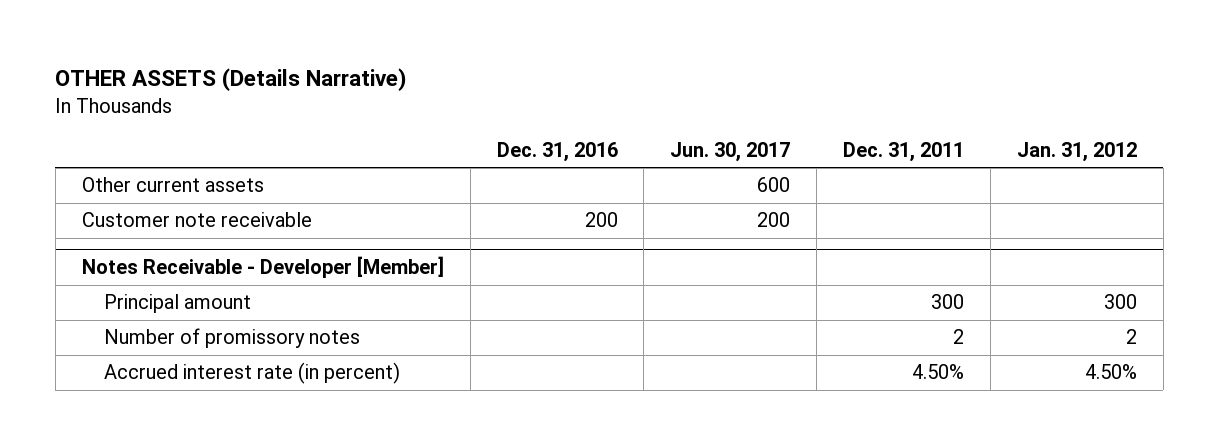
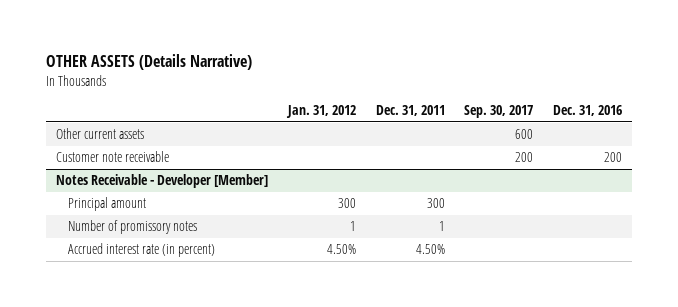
- | Dec. 31, 2016 | Jun. 30, 2017 | Dec. 31, 2011 | Jan. 31, 2012
+ | Jan. 31, 2012 | Dec. 31, 2011 | Sep. 30, 2017 | Dec. 31, 2016
@ Notes Receivable - Developer [Member]
- Number of promissory notes | | | 2 | 2
+ Number of promissory notes | 1 | 1 | |

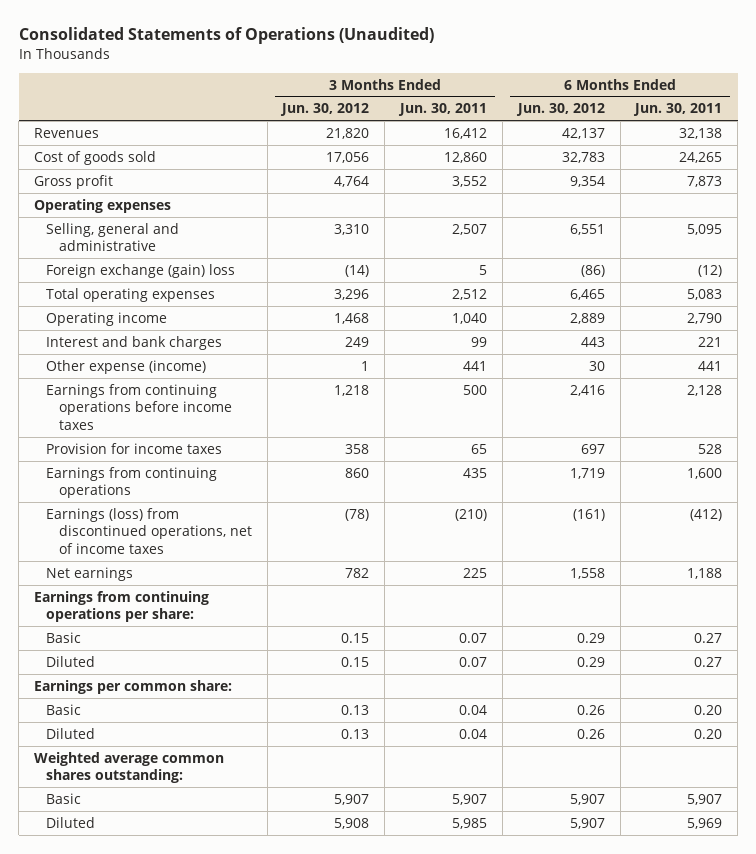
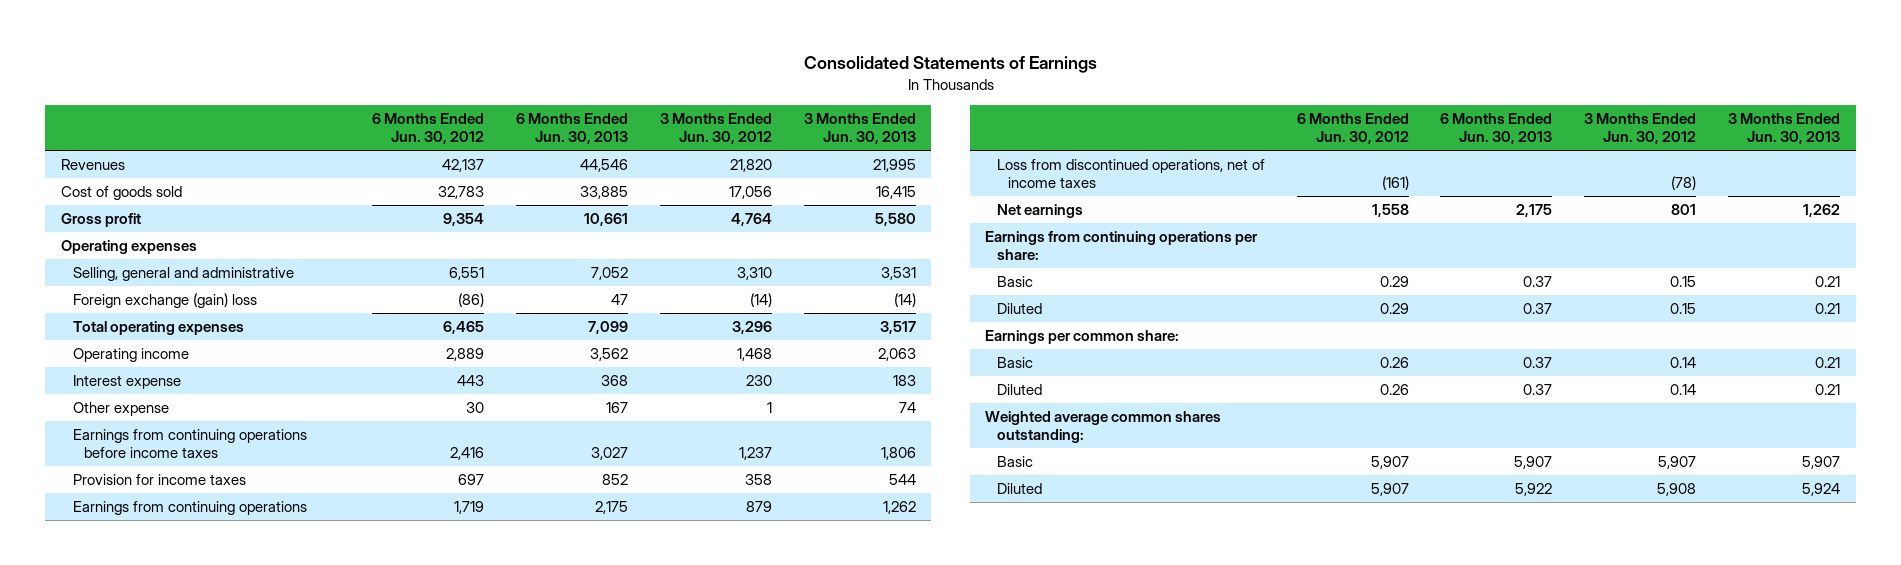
- Consolidated Statements of Operations (Unaudited)
+ Consolidated Statements of Earnings
- | 3 Months Ended Jun. 30, 2012 | 3 Months Ended Jun. 30, 2011 | 6 Months Ended Jun. 30, 2012 | 6 Months Ended Jun. 30, 2011
+ | 6 Months Ended Jun. 30, 2012 | 6 Months Ended Jun. 30, 2013 | 3 Months Ended Jun. 30, 2012 | 3 Months Ended Jun. 30, 2013
- Interest and bank charges | 249 | 99 | 443 | 221
- Other expense (income) | 1 | 441 | 30 | 441
- Earnings from continuing operations before income taxes | 1,218 | 500 | 2,416 | 2,128
+ Interest expense | 443 | 368 | 230 | 183
+ Other expense | 30 | 167 | 1 | 74
+ Earnings from continuing operations before income taxes | 2,416 | 3,027 | 1,237 | 1,806
- Earnings from continuing operations | 860 | 435 | 1,719 | 1,600
- Earnings (loss) from discontinued operations, net of income taxes | (78) | (210) | (161) | (412)
- Net earnings | 782 | 225 | 1,558 | 1,188
+ Earnings from continuing operations | 1,719 | 2,175 | 879 | 1,262
+ Loss from discontinued operations, net of income taxes | (161) | | (78) |
+ Net earnings | 1,558 | 2,175 | 801 | 1,262
- Basic | 0.13 | 0.04 | 0.26 | 0.20
- Diluted | 0.13 | 0.04 | 0.26 | 0.20
+ Basic | 0.26 | 0.37 | 0.14 | 0.21
+ Diluted | 0.26 | 0.37 | 0.14 | 0.21

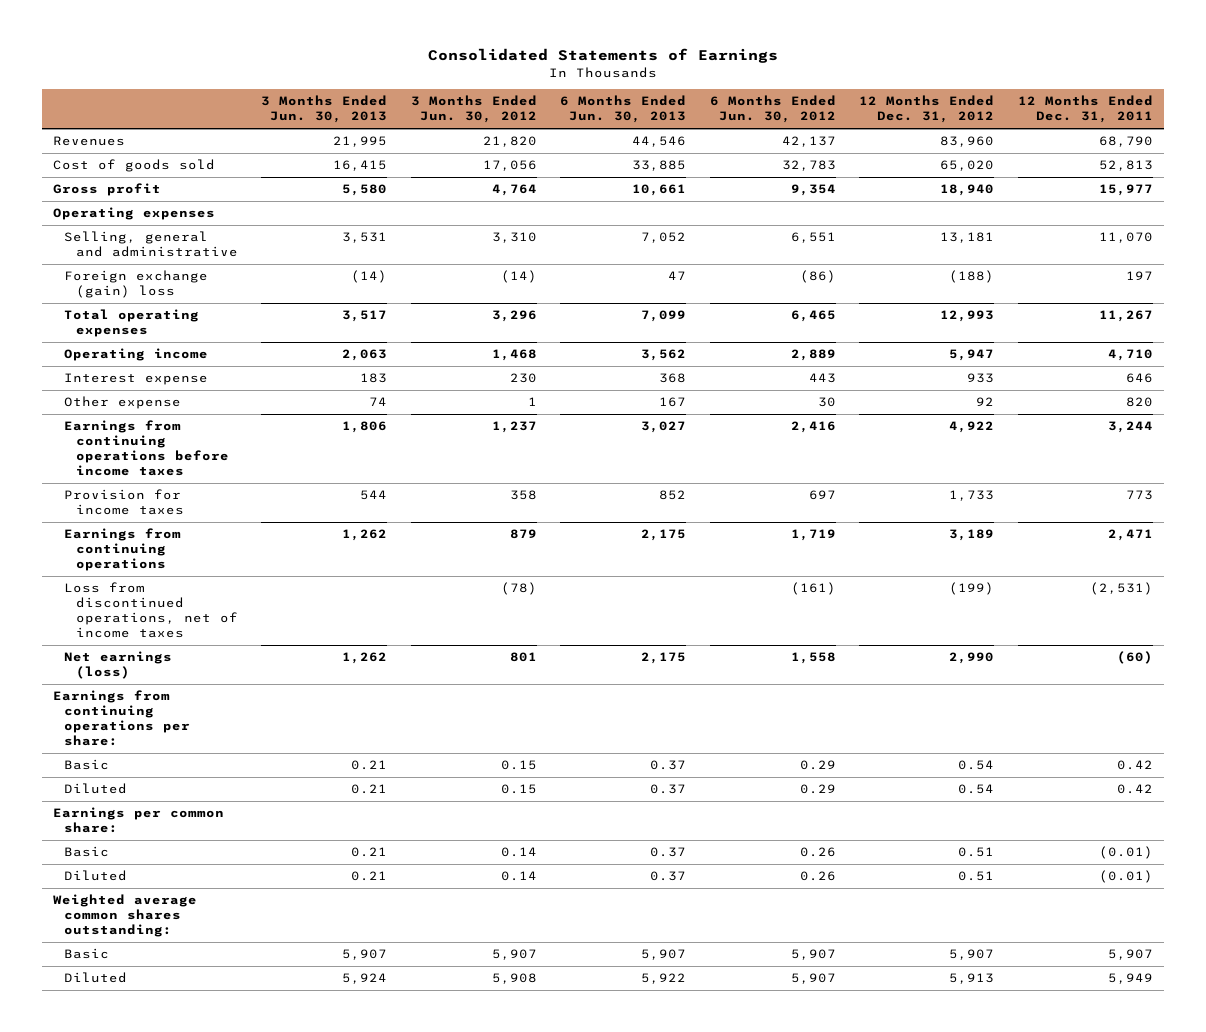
- | 6 Months Ended Jun. 30, 2012 | 6 Months Ended Jun. 30, 2013 | 3 Months Ended Jun. 30, 2012 | 3 Months Ended Jun. 30, 2013
+ | 3 Months Ended Jun. 30, 2013 | 3 Months Ended Jun. 30, 2012 | 6 Months Ended Jun. 30, 2013 | 6 Months Ended Jun. 30, 2012 | 12 Months Ended Dec. 31, 2012 | 12 Months Ended Dec. 31, 2011
- Net earnings | 1,558 | 2,175 | 801 | 1,262
+ Net earnings (loss) | 1,262 | 801 | 2,175 | 1,558 | 2,990 | (60)

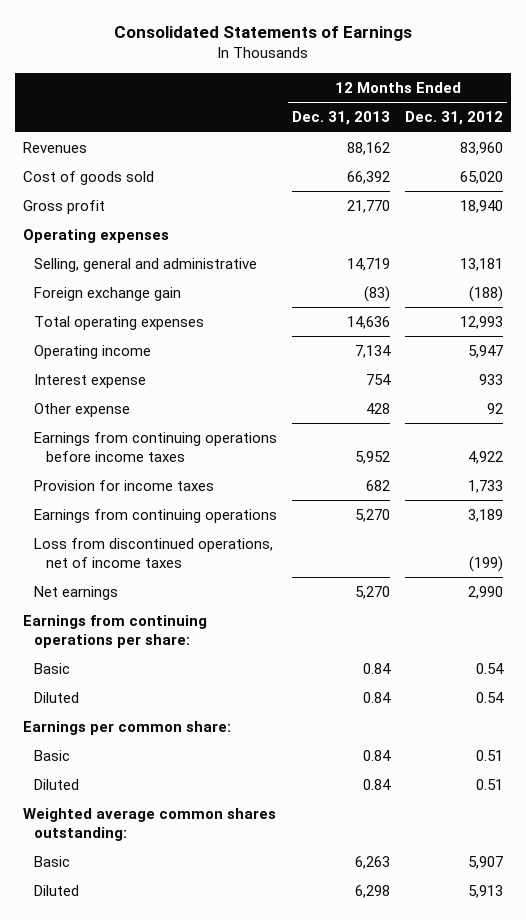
- | 3 Months Ended Jun. 30, 2013 | 3 Months Ended Jun. 30, 2012 | 6 Months Ended Jun. 30, 2013 | 6 Months Ended Jun. 30, 2012 | 12 Months Ended Dec. 31, 2012 | 12 Months Ended Dec. 31, 2011
+ | 12 Months Ended Dec. 31, 2013 | 12 Months Ended Dec. 31, 2012
- Foreign exchange (gain) loss | (14) | (14) | 47 | (86) | (188) | 197
+ Foreign exchange gain | (83) | (188)
- Net earnings (loss) | 1,262 | 801 | 2,175 | 1,558 | 2,990 | (60)
+ Net earnings | 5,270 | 2,990

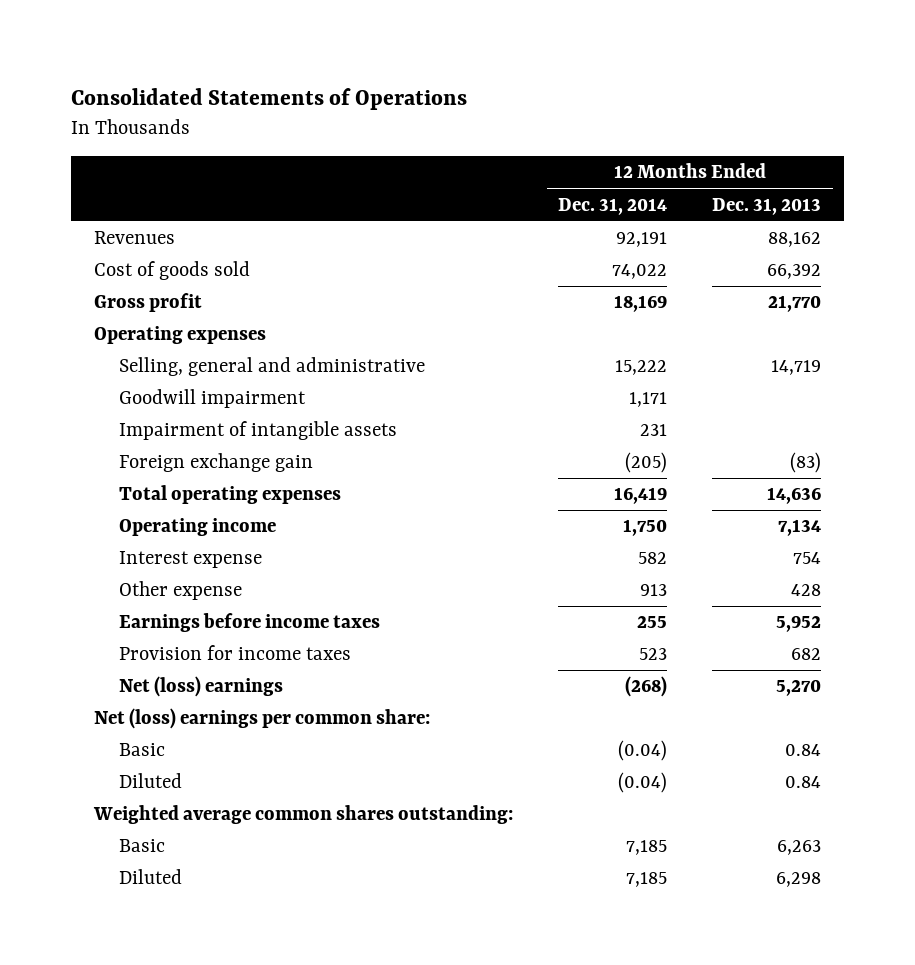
- Consolidated Statements of Earnings
+ Consolidated Statements of Operations
- | 12 Months Ended Dec. 31, 2013 | 12 Months Ended Dec. 31, 2012
+ | 12 Months Ended Dec. 31, 2014 | 12 Months Ended Dec. 31, 2013
+ Goodwill impairment | 1,171 |
+ Impairment of intangible assets | 231 |
- Earnings from continuing operations before income taxes | 5,952 | 4,922
+ Earnings before income taxes | 255 | 5,952
- Earnings from continuing operations | 5,270 | 3,189
- Loss from discontinued operations, net of income taxes | | (199)
- Net earnings | 5,270 | 2,990
- Earnings from continuing operations per share:
- Basic | 0.84 | 0.54
- Diluted | 0.84 | 0.54
- Earnings per common share:
+ Net (loss) earnings | (268) | 5,270
+ Net (loss) earnings per common share:

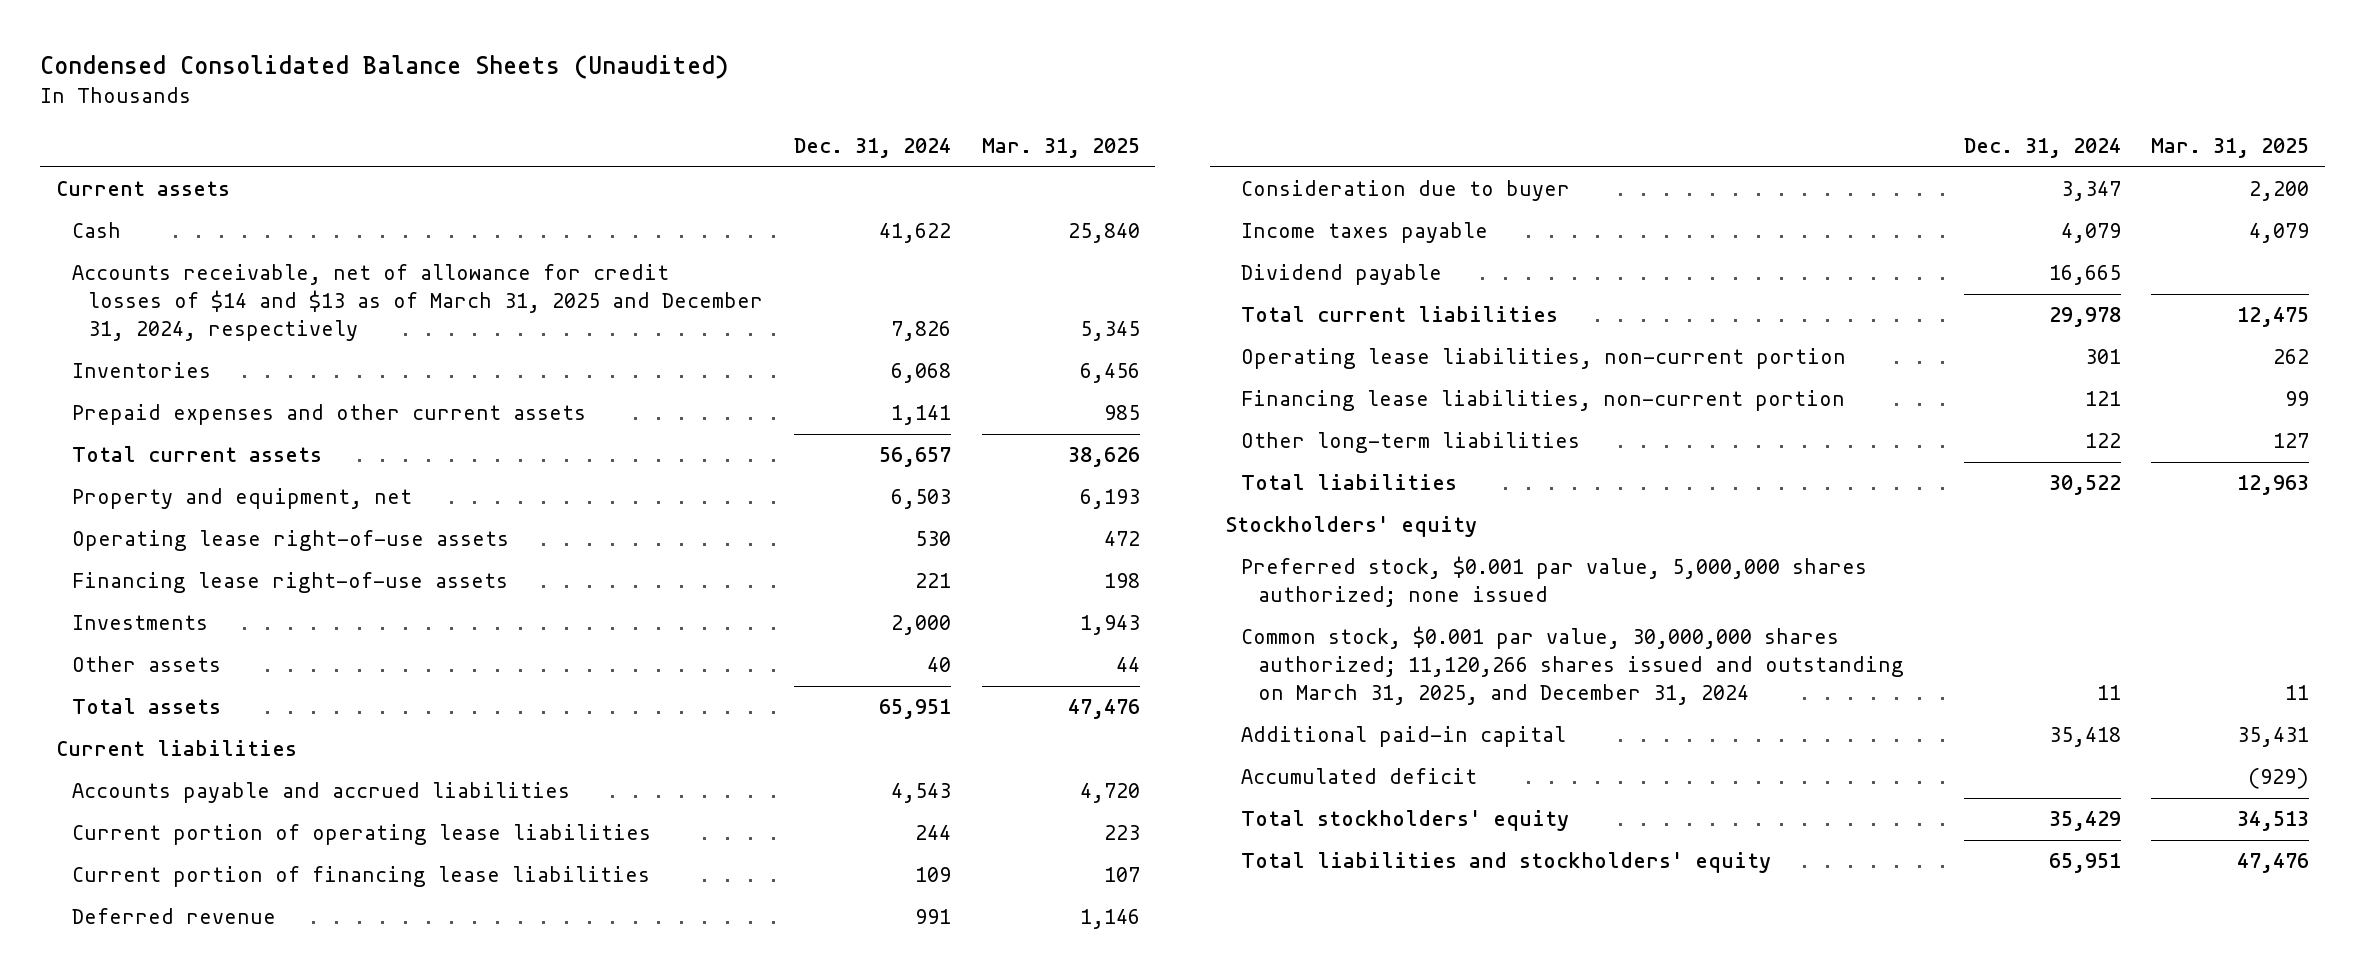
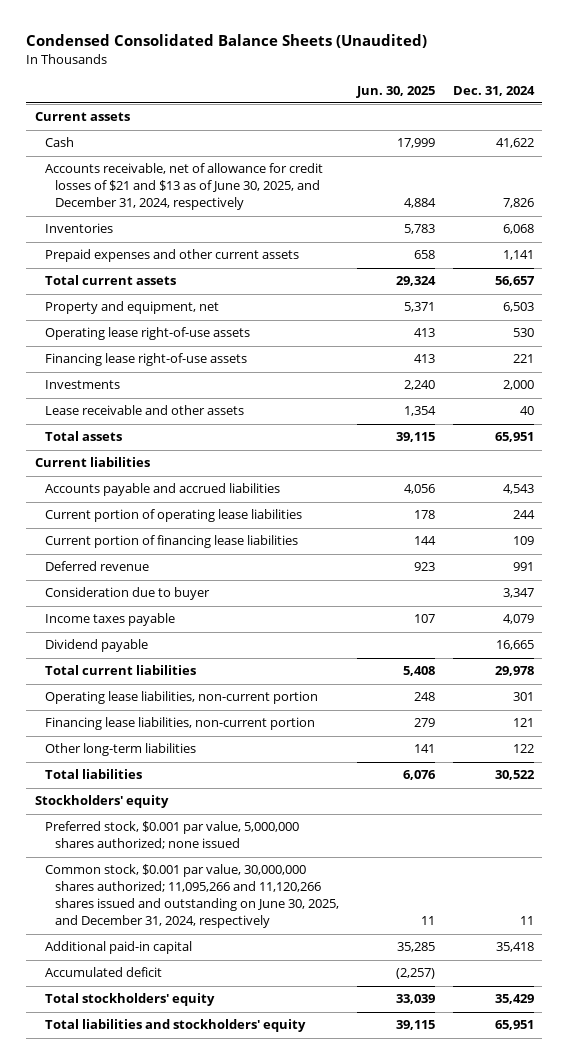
- | Dec. 31, 2024 | Mar. 31, 2025
+ | Jun. 30, 2025 | Dec. 31, 2024
- Accounts receivable, net of allowance for credit losses of $14 and $13 as of March 31, 2025 and December 31, 2024, respectively | 7,826 | 5,345
+ Accounts receivable, net of allowance for credit losses of $21 and $13 as of June 30, 2025, and December 31, 2024, respectively | 4,884 | 7,826
- Other assets | 40 | 44
+ Lease receivable and other assets | 1,354 | 40
- Common stock, $0.001 par value, 30,000,000 shares authorized; 11,120,266 shares issued and outstanding on March 31, 2025, and December 31, 2024 | 11 | 11
+ Common stock, $0.001 par value, 30,000,000 shares authorized; 11,095,266 and 11,120,266 shares issued and outstanding on June 30, 2025, and December 31, 2024, respectively | 11 | 11

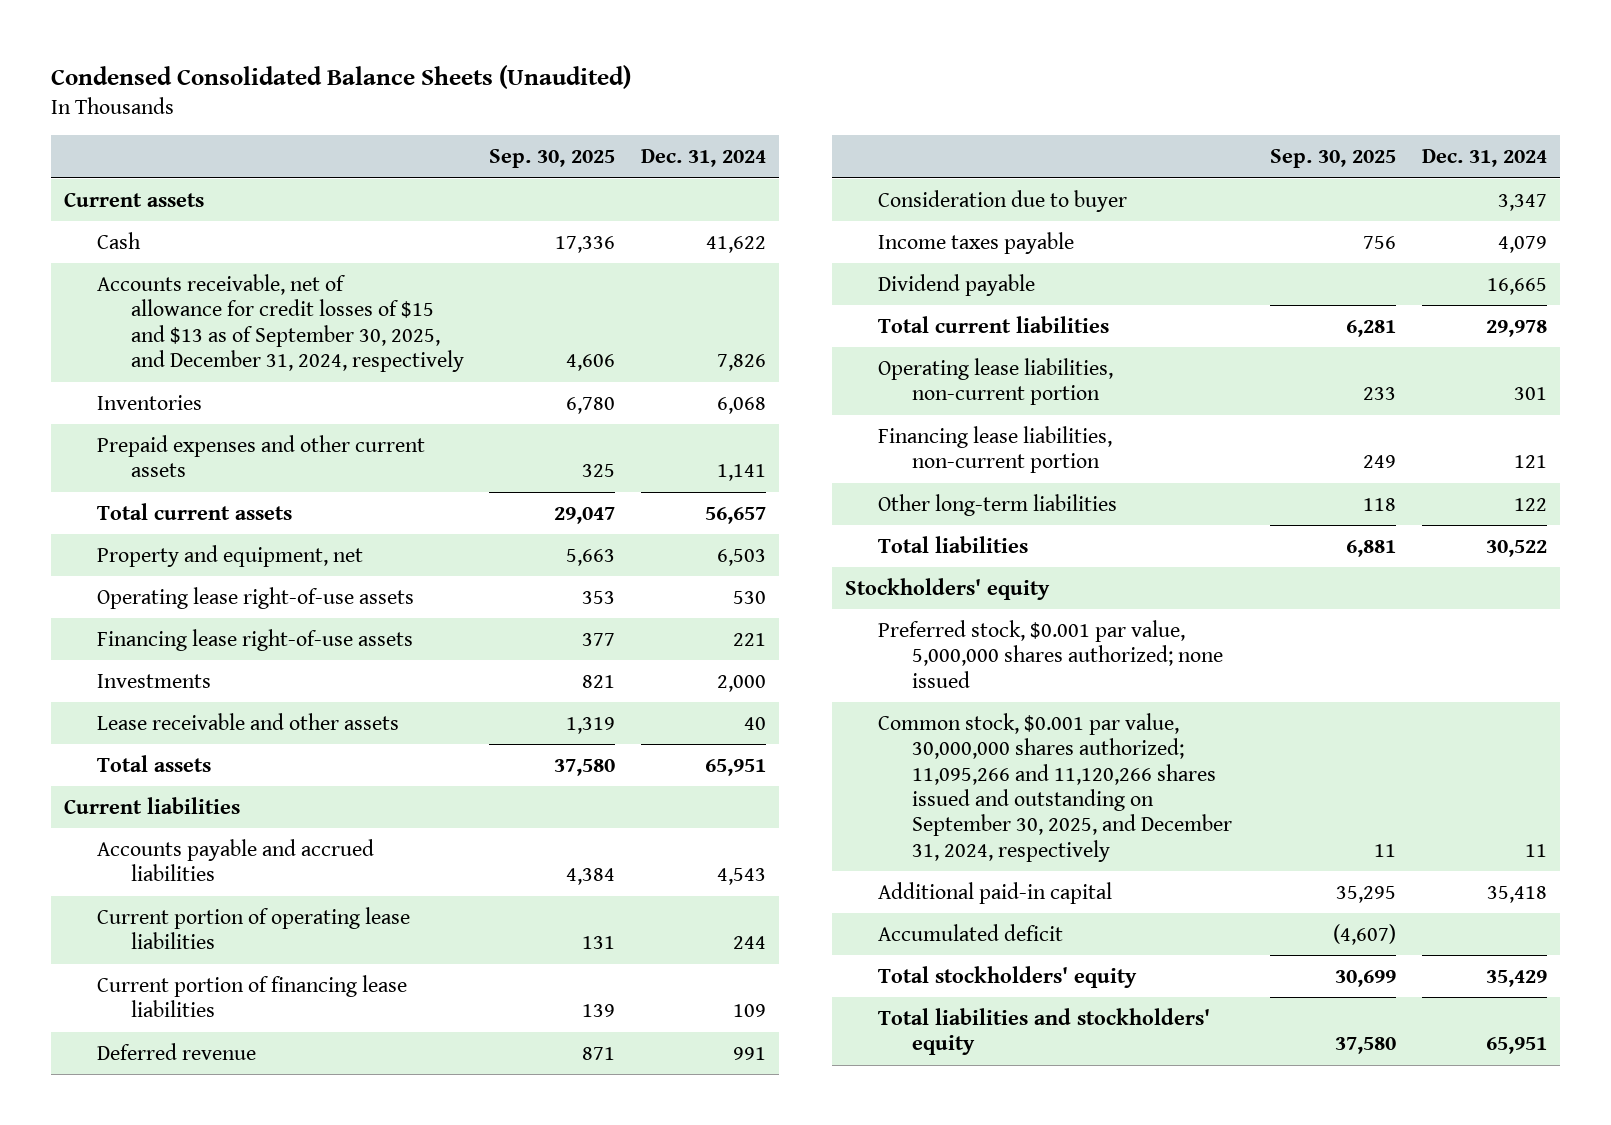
- | Jun. 30, 2025 | Dec. 31, 2024
+ | Sep. 30, 2025 | Dec. 31, 2024
- Accounts receivable, net of allowance for credit losses of $21 and $13 as of June 30, 2025, and December 31, 2024, respectively | 4,884 | 7,826
+ Accounts receivable, net of allowance for credit losses of $15 and $13 as of September 30, 2025, and December 31, 2024, respectively | 4,606 | 7,826
- Common stock, $0.001 par value, 30,000,000 shares authorized; 11,095,266 and 11,120,266 shares issued and outstanding on June 30, 2025, and December 31, 2024, respectively | 11 | 11
+ Common stock, $0.001 par value, 30,000,000 shares authorized; 11,095,266 and 11,120,266 shares issued and outstanding on September 30, 2025, and December 31, 2024, respectively | 11 | 11

